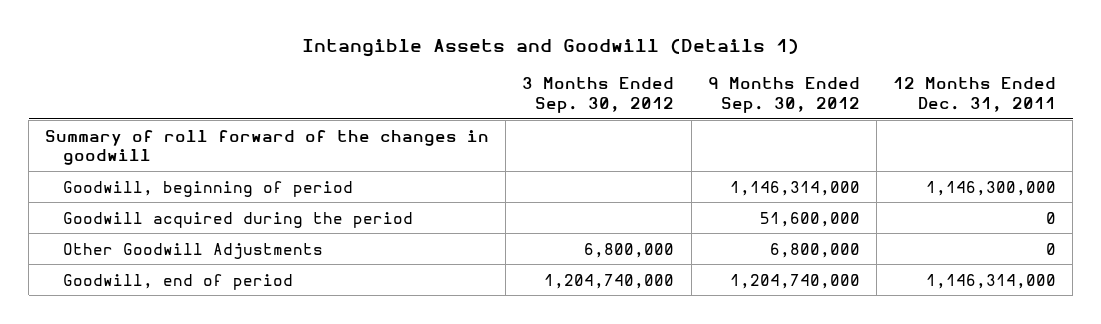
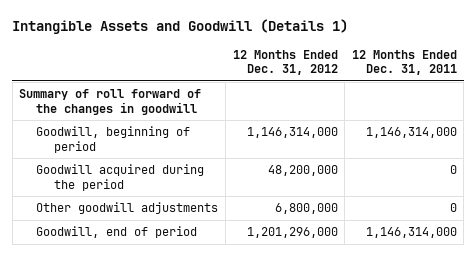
- | 3 Months Ended Sep. 30, 2012 | 9 Months Ended Sep. 30, 2012 | 12 Months Ended Dec. 31, 2011
+ | 12 Months Ended Dec. 31, 2012 | 12 Months Ended Dec. 31, 2011
- Goodwill, beginning of period | | 1,146,314,000 | 1,146,300,000
+ Goodwill, beginning of period | 1,146,314,000 | 1,146,314,000
- Other Goodwill Adjustments | 6,800,000 | 6,800,000 | 0
+ Other goodwill adjustments | 6,800,000 | 0

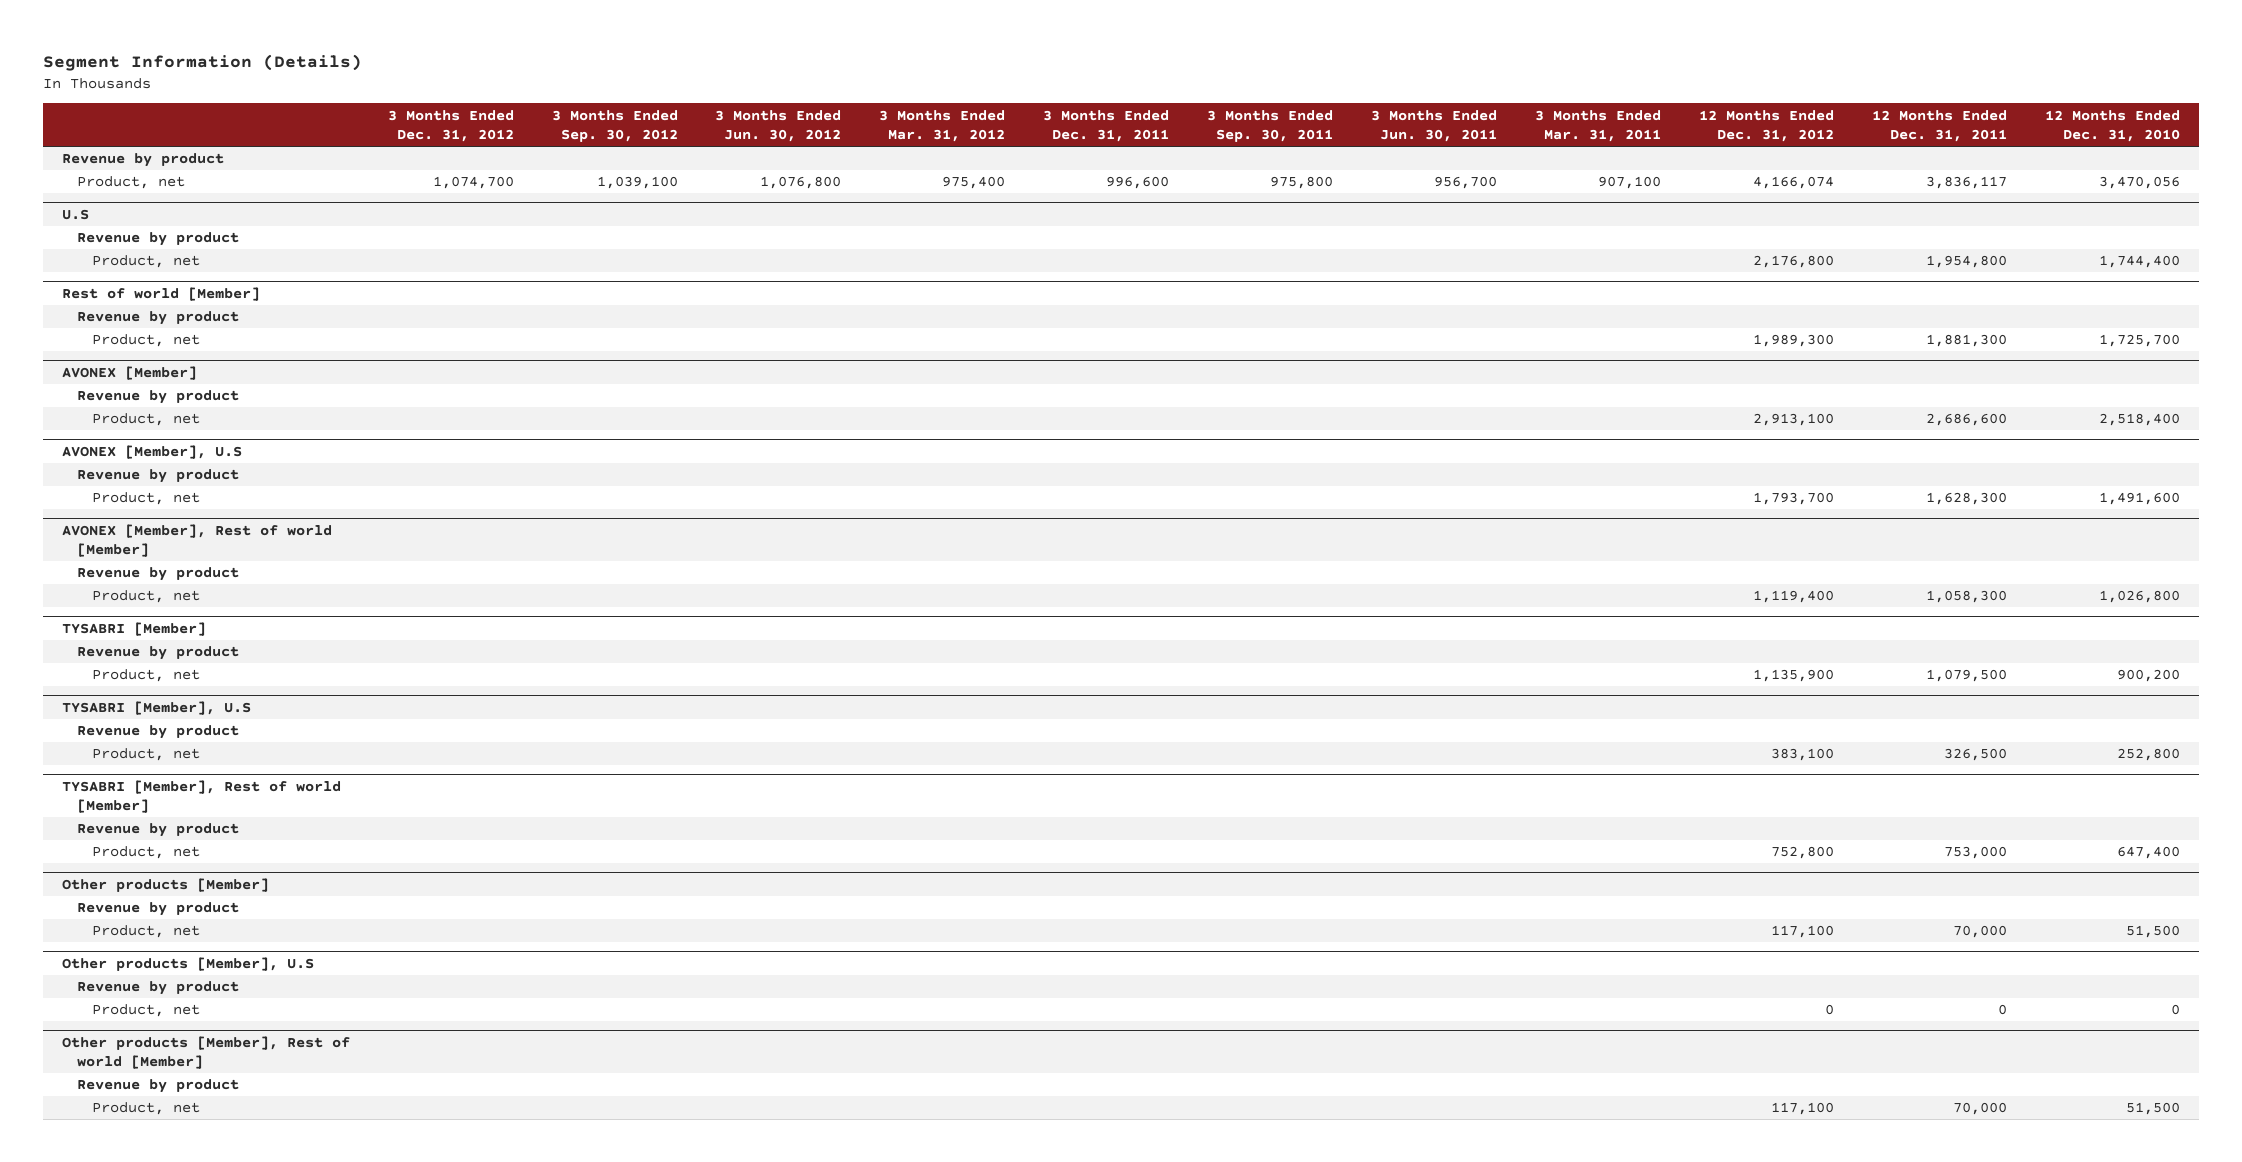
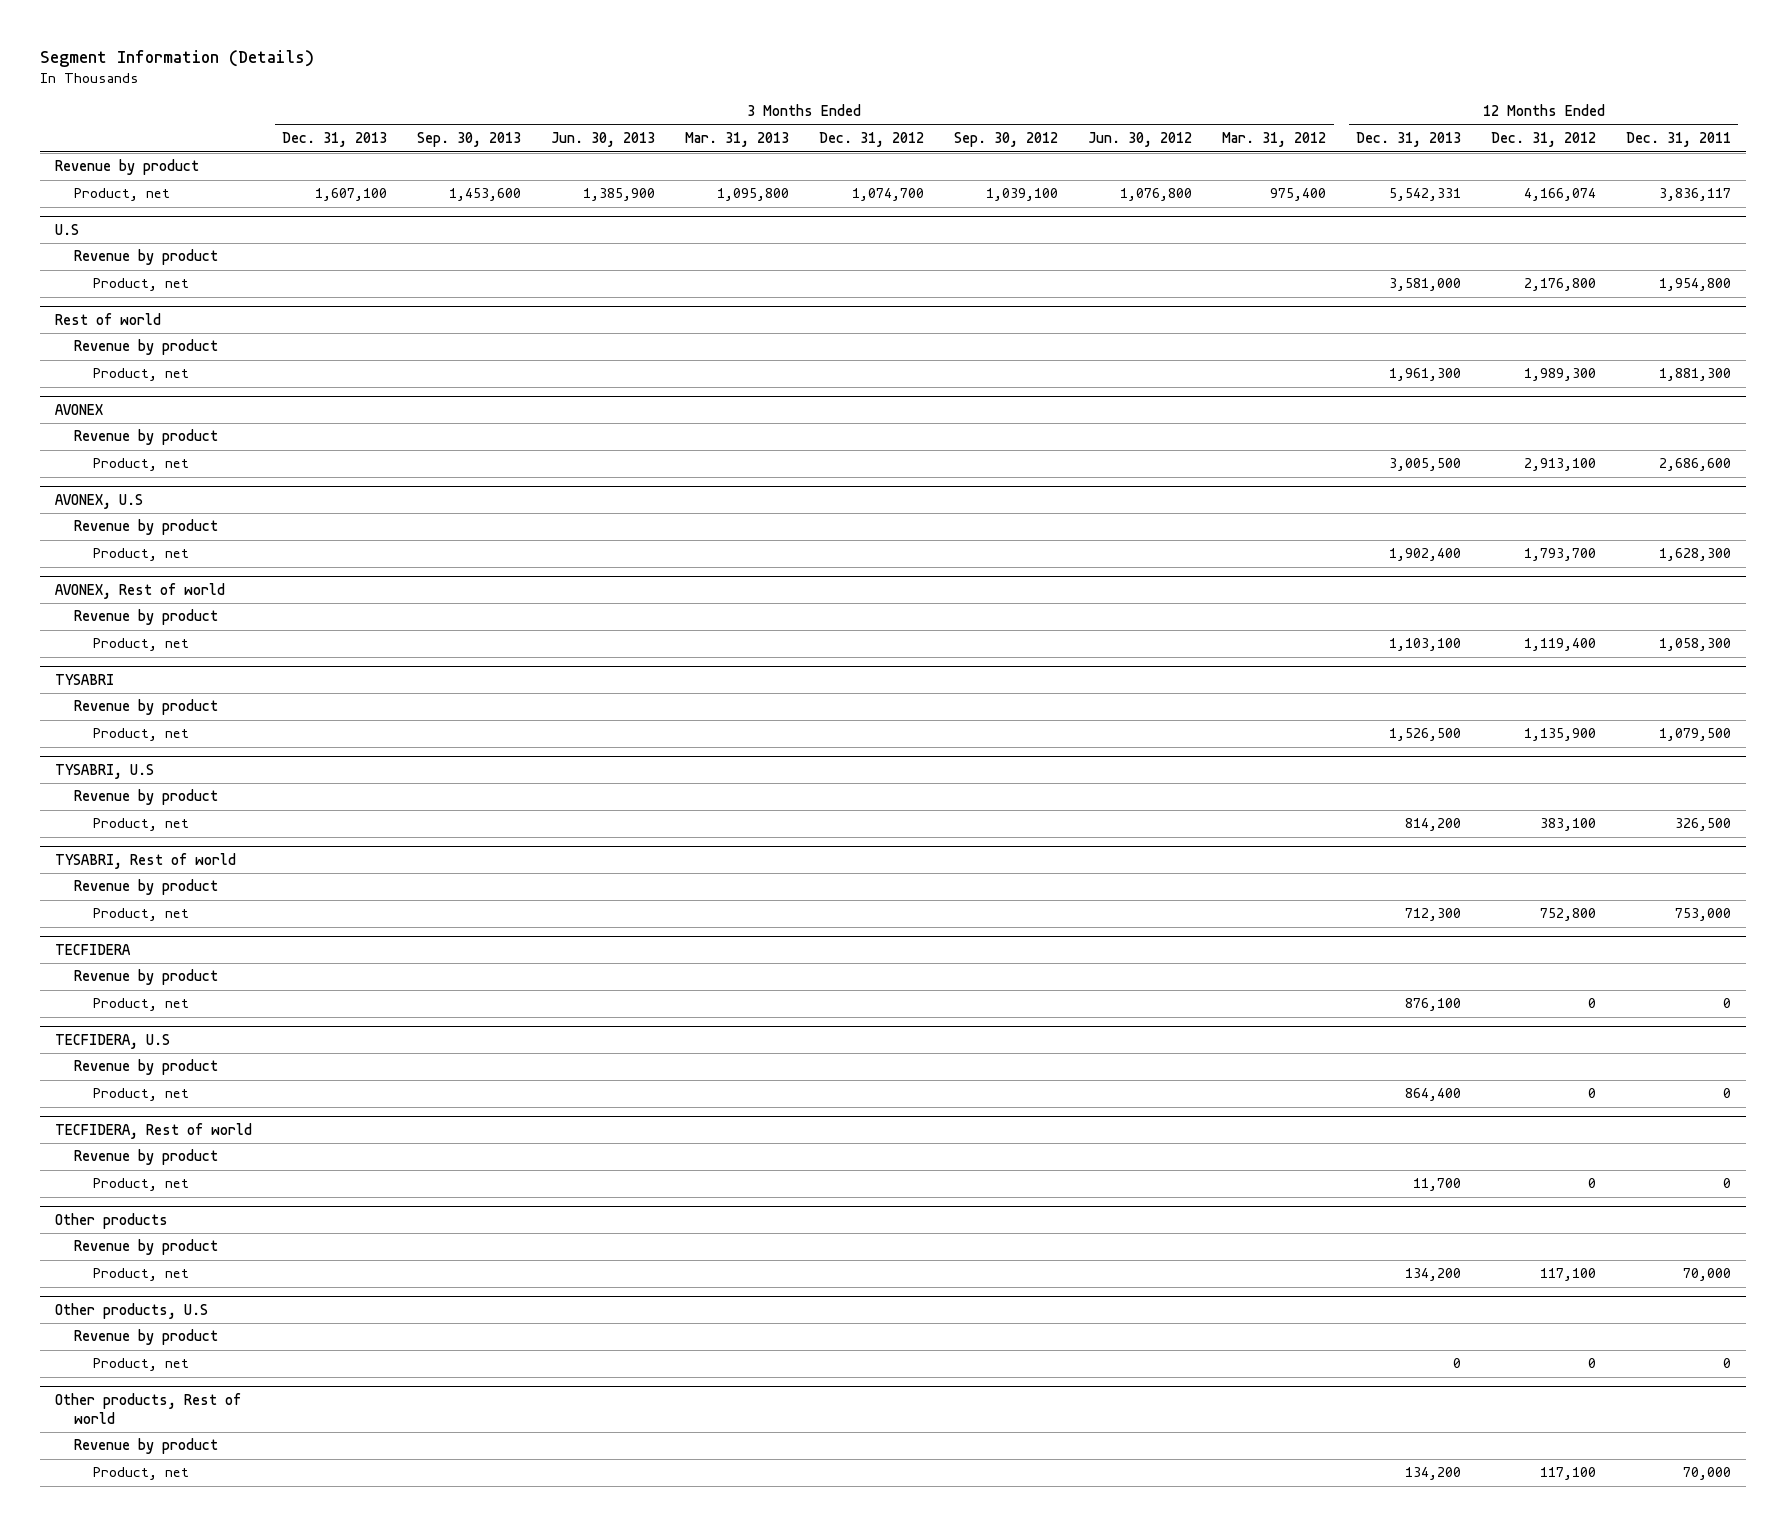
- | 3 Months Ended Dec. 31, 2012 | 3 Months Ended Sep. 30, 2012 | 3 Months Ended Jun. 30, 2012 | 3 Months Ended Mar. 31, 2012 | 3 Months Ended Dec. 31, 2011 | 3 Months Ended Sep. 30, 2011 | 3 Months Ended Jun. 30, 2011 | 3 Months Ended Mar. 31, 2011 | 12 Months Ended Dec. 31, 2012 | 12 Months Ended Dec. 31, 2011 | 12 Months Ended Dec. 31, 2010
+ | 3 Months Ended Dec. 31, 2013 | 3 Months Ended Sep. 30, 2013 | 3 Months Ended Jun. 30, 2013 | 3 Months Ended Mar. 31, 2013 | 3 Months Ended Dec. 31, 2012 | 3 Months Ended Sep. 30, 2012 | 3 Months Ended Jun. 30, 2012 | 3 Months Ended Mar. 31, 2012 | 12 Months Ended Dec. 31, 2013 | 12 Months Ended Dec. 31, 2012 | 12 Months Ended Dec. 31, 2011
- Rest of world [Member]
+ Rest of world
- AVONEX [Member]
+ AVONEX
- AVONEX [Member], U.S
+ AVONEX, U.S
- AVONEX [Member], Rest of world [Member]
+ AVONEX, Rest of world
- TYSABRI [Member]
+ TYSABRI
- TYSABRI [Member], U.S
+ TYSABRI, U.S
- TYSABRI [Member], Rest of world [Member]
+ TYSABRI, Rest of world
- Other products [Member]
+ TECFIDERA
+ Product, net | | | | | | | | | 876,100 | 0 | 0
+ TECFIDERA, U.S
+ Revenue by product
+ Product, net | | | | | | | | | 864,400 | 0 | 0
+ TECFIDERA, Rest of world
+ Revenue by product
+ Product, net | | | | | | | | | 11,700 | 0 | 0
+ Other products
+ Revenue by product
- Other products [Member], U.S
+ Other products, U.S
- Other products [Member], Rest of world [Member]
+ Other products, Rest of world

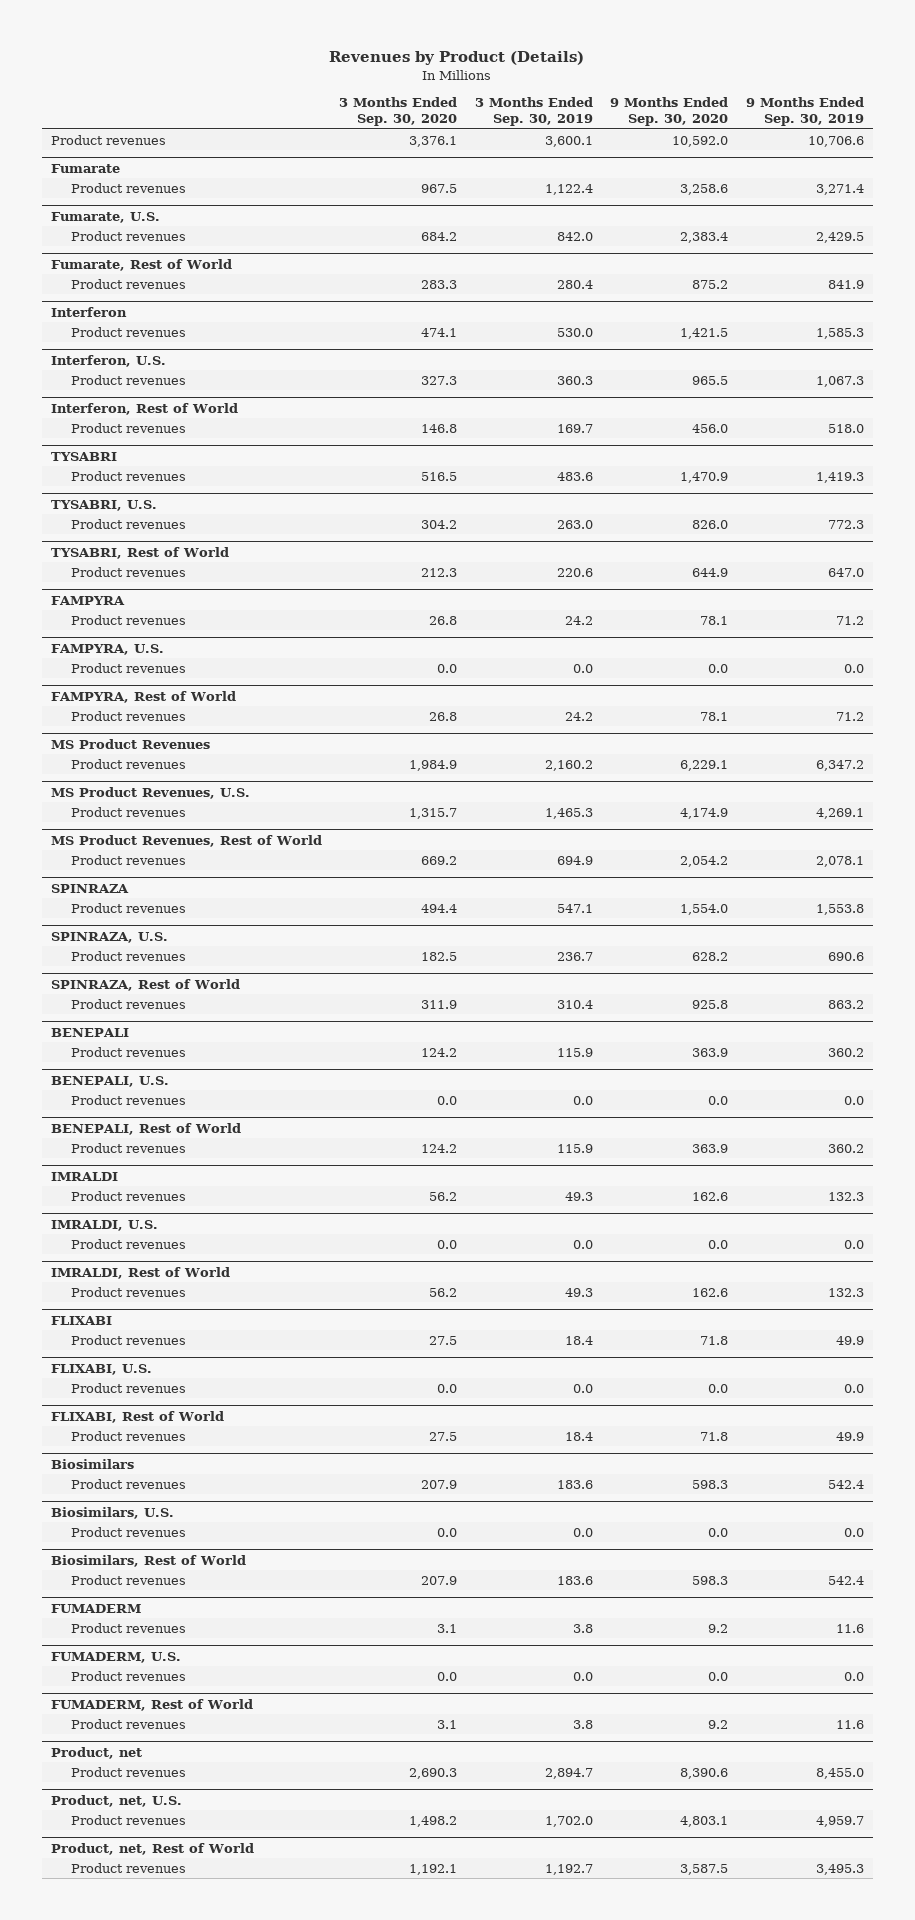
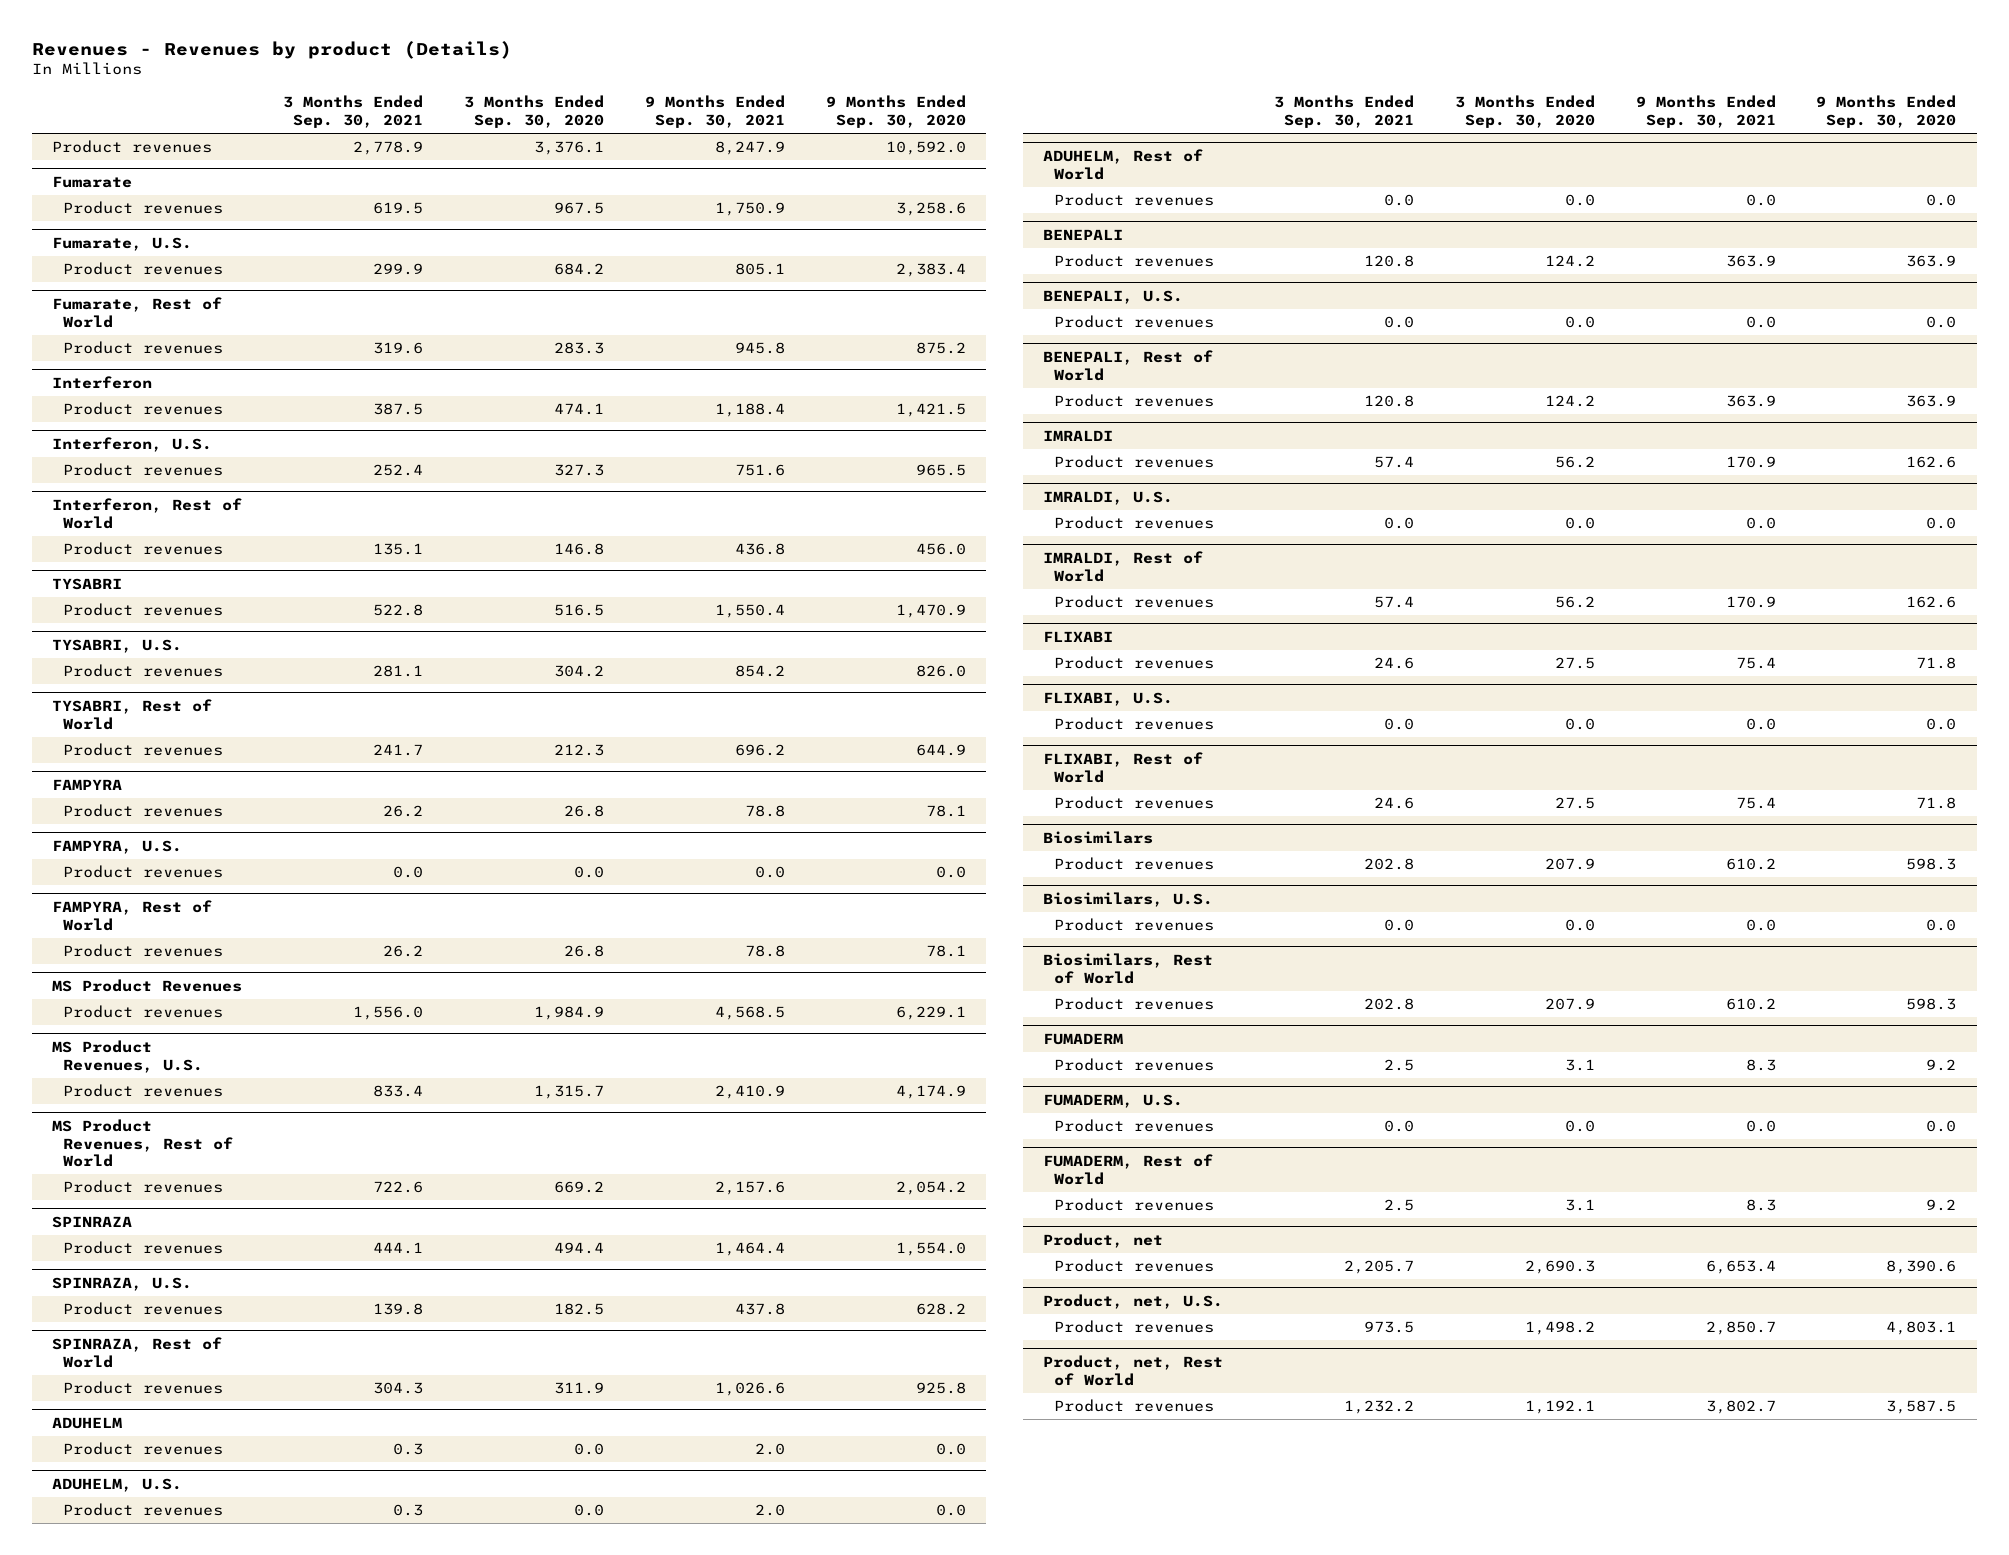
- Revenues by Product (Details)
+ Revenues - Revenues by product (Details)
- | 3 Months Ended Sep. 30, 2020 | 3 Months Ended Sep. 30, 2019 | 9 Months Ended Sep. 30, 2020 | 9 Months Ended Sep. 30, 2019
+ | 3 Months Ended Sep. 30, 2021 | 3 Months Ended Sep. 30, 2020 | 9 Months Ended Sep. 30, 2021 | 9 Months Ended Sep. 30, 2020
+ ADUHELM
+ Product revenues | 0.3 | 0.0 | 2.0 | 0.0
+ ADUHELM, U.S.
+ Product revenues | 0.3 | 0.0 | 2.0 | 0.0
+ ADUHELM, Rest of World
+ Product revenues | 0.0 | 0.0 | 0.0 | 0.0

